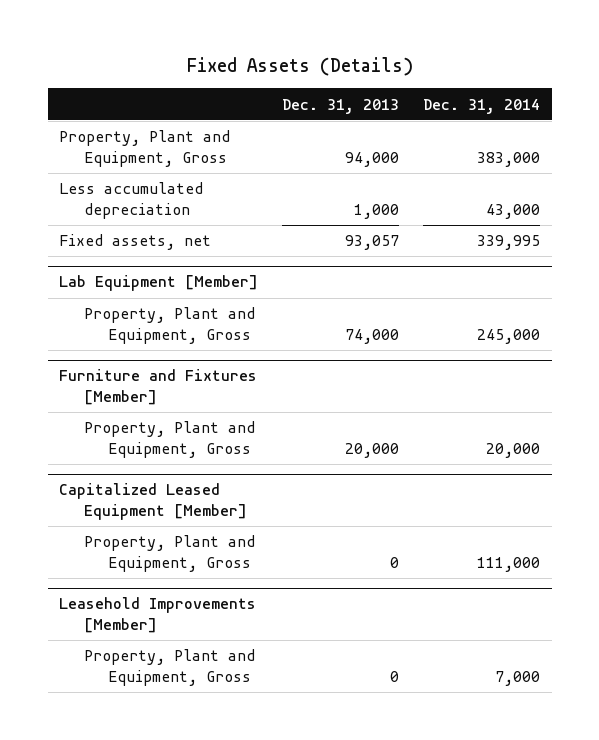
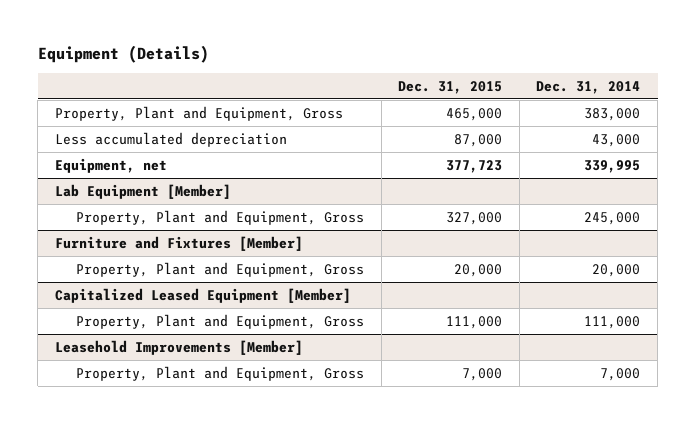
- Fixed Assets (Details)
+ Equipment (Details)
- | Dec. 31, 2013 | Dec. 31, 2014
+ | Dec. 31, 2015 | Dec. 31, 2014
- Fixed assets, net | 93,057 | 339,995
+ Equipment, net | 377,723 | 339,995

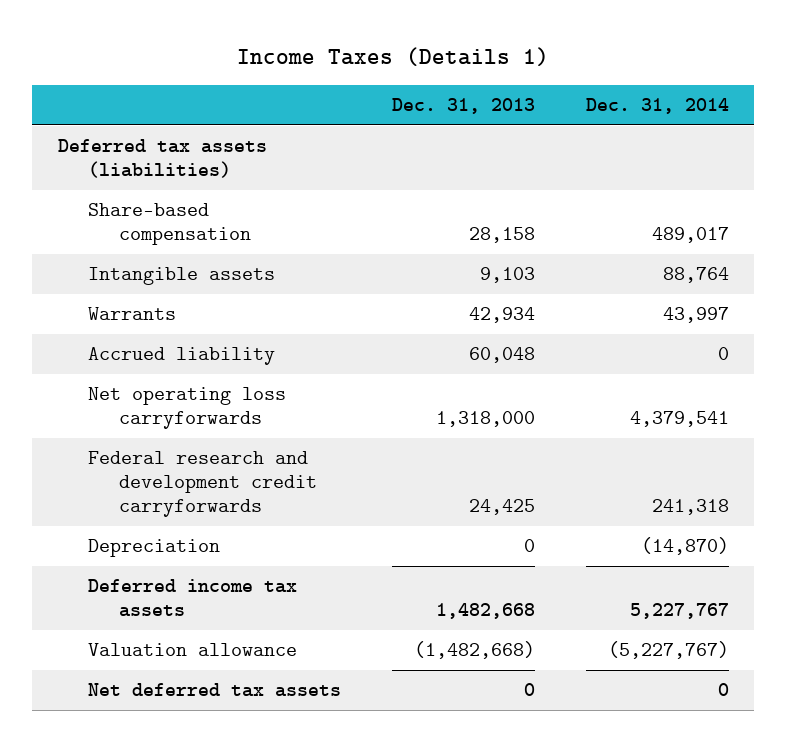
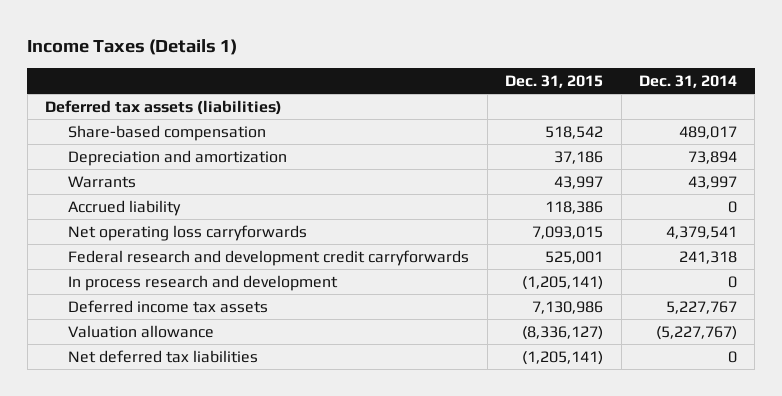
- | Dec. 31, 2013 | Dec. 31, 2014
+ | Dec. 31, 2015 | Dec. 31, 2014
- Intangible assets | 9,103 | 88,764
+ Depreciation and amortization | 37,186 | 73,894
- Depreciation | 0 | (14,870)
+ In process research and development | (1,205,141) | 0
- Net deferred tax assets | 0 | 0
+ Net deferred tax liabilities | (1,205,141) | 0

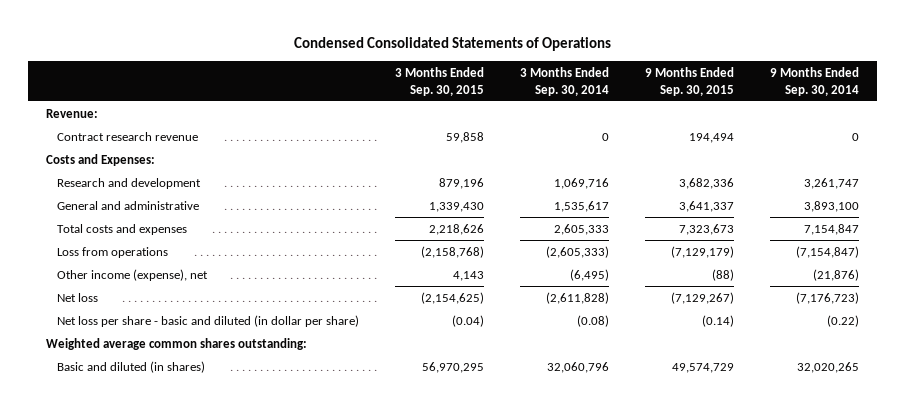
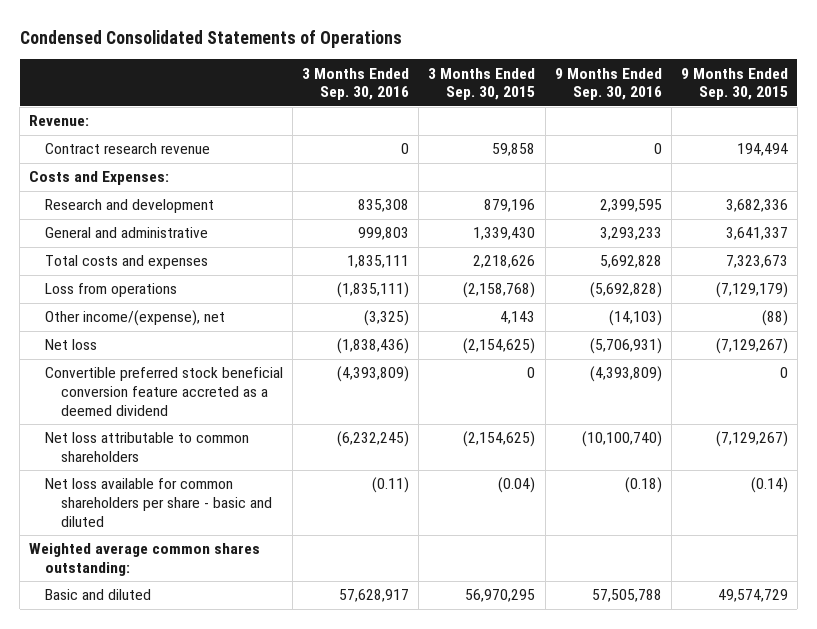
- | 3 Months Ended Sep. 30, 2015 | 3 Months Ended Sep. 30, 2014 | 9 Months Ended Sep. 30, 2015 | 9 Months Ended Sep. 30, 2014
+ | 3 Months Ended Sep. 30, 2016 | 3 Months Ended Sep. 30, 2015 | 9 Months Ended Sep. 30, 2016 | 9 Months Ended Sep. 30, 2015
- Other income (expense), net | 4,143 | (6,495) | (88) | (21,876)
+ Other income/(expense), net | (3,325) | 4,143 | (14,103) | (88)
- Net loss per share - basic and diluted (in dollar per share) | (0.04) | (0.08) | (0.14) | (0.22)
+ Convertible preferred stock beneficial conversion feature accreted as a deemed dividend | (4,393,809) | 0 | (4,393,809) | 0
+ Net loss attributable to common shareholders | (6,232,245) | (2,154,625) | (10,100,740) | (7,129,267)
+ Net loss available for common shareholders per share - basic and diluted | (0.11) | (0.04) | (0.18) | (0.14)
- Basic and diluted (in shares) | 56,970,295 | 32,060,796 | 49,574,729 | 32,020,265
+ Basic and diluted | 57,628,917 | 56,970,295 | 57,505,788 | 49,574,729

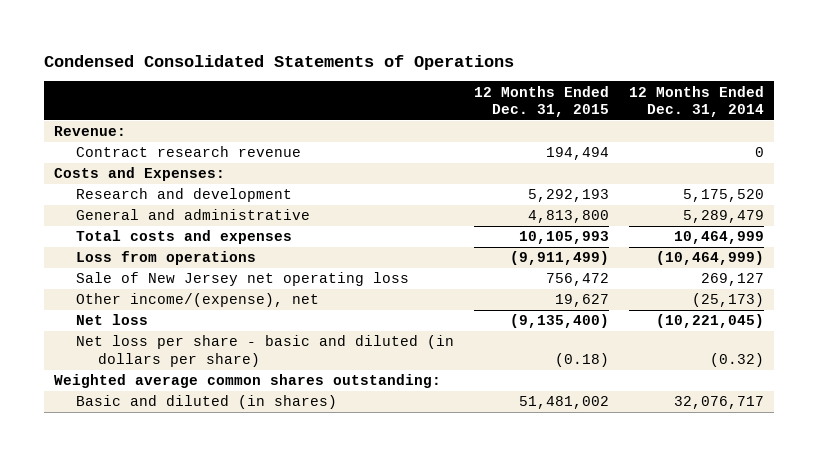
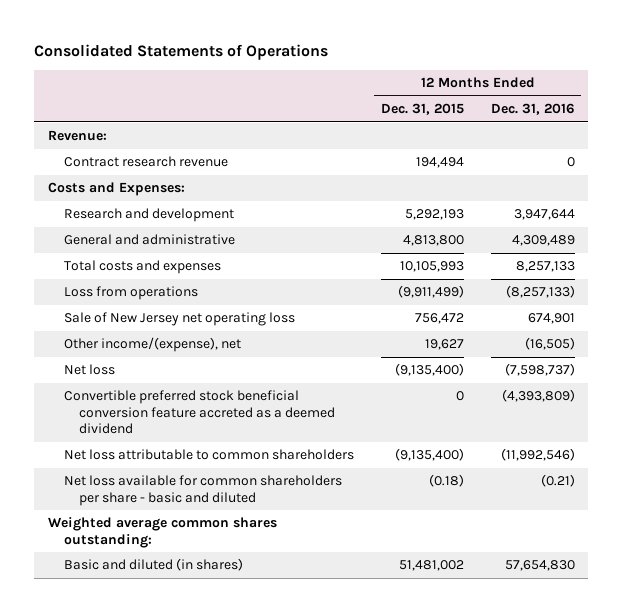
- Condensed Consolidated Statements of Operations
+ Consolidated Statements of Operations
- | 12 Months Ended Dec. 31, 2015 | 12 Months Ended Dec. 31, 2014
+ | 12 Months Ended Dec. 31, 2015 | 12 Months Ended Dec. 31, 2016
- Net loss per share - basic and diluted (in dollars per share) | (0.18) | (0.32)
+ Convertible preferred stock beneficial conversion feature accreted as a deemed dividend | 0 | (4,393,809)
+ Net loss attributable to common shareholders | (9,135,400) | (11,992,546)
+ Net loss available for common shareholders per share - basic and diluted | (0.18) | (0.21)

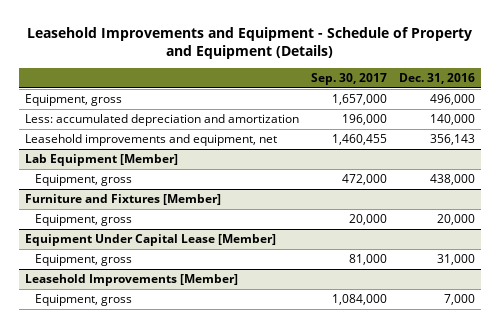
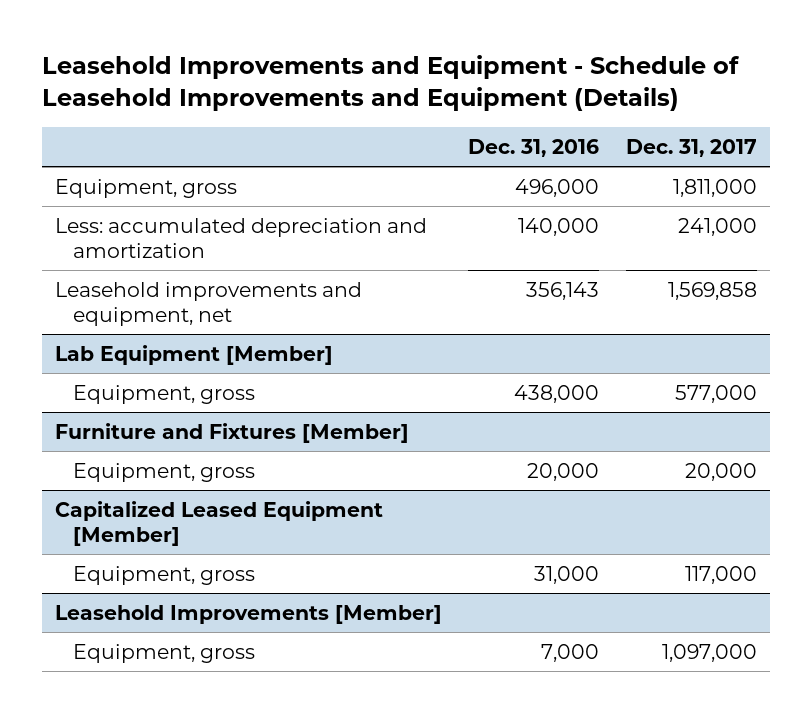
- Leasehold Improvements and Equipment - Schedule of Property and Equipment (Details)
+ Leasehold Improvements and Equipment - Schedule of Leasehold Improvements and Equipment (Details)
- | Sep. 30, 2017 | Dec. 31, 2016
+ | Dec. 31, 2016 | Dec. 31, 2017
- Equipment Under Capital Lease [Member]
+ Capitalized Leased Equipment [Member]

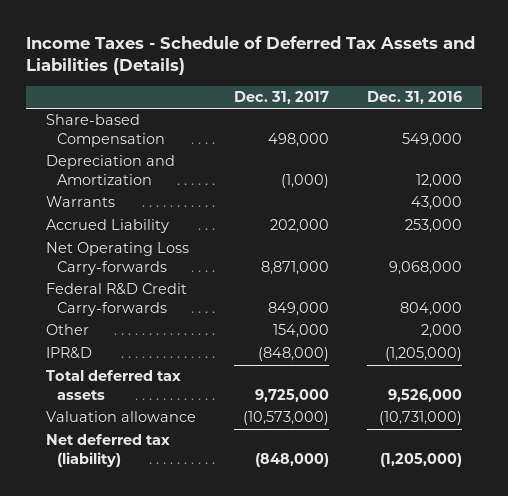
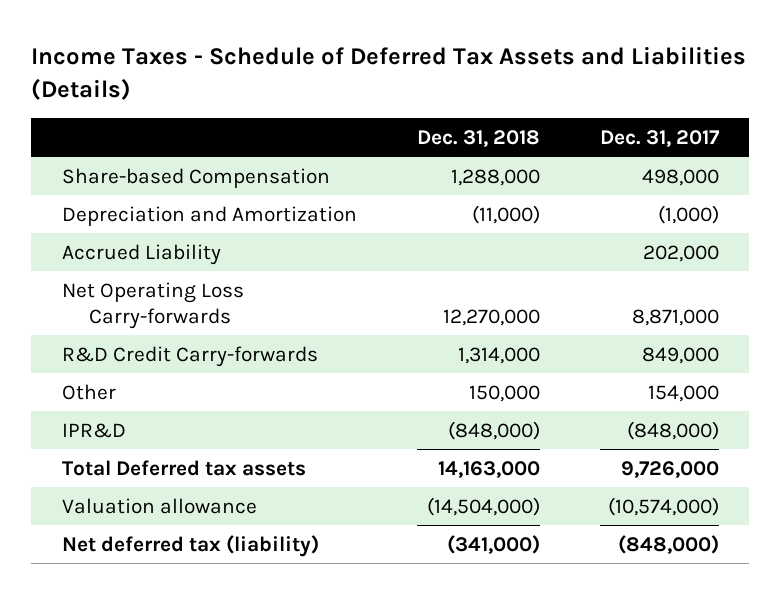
- | Dec. 31, 2017 | Dec. 31, 2016
+ | Dec. 31, 2018 | Dec. 31, 2017
- Warrants | | 43,000
- Federal R&D Credit Carry-forwards | 849,000 | 804,000
+ R&D Credit Carry-forwards | 1,314,000 | 849,000
- Total deferred tax assets | 9,725,000 | 9,526,000
- Valuation allowance | (10,573,000) | (10,731,000)
+ Total Deferred tax assets | 14,163,000 | 9,726,000
+ Valuation allowance | (14,504,000) | (10,574,000)

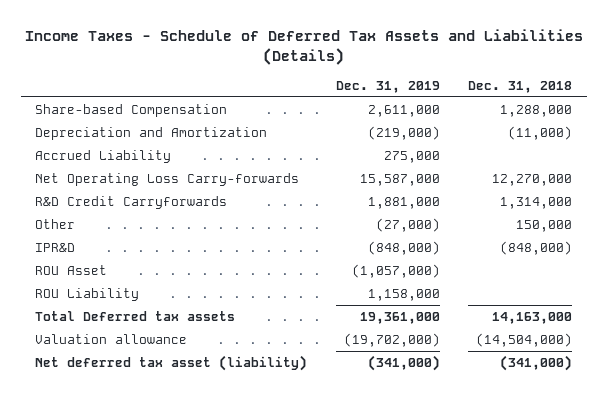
- | Dec. 31, 2018 | Dec. 31, 2017
+ | Dec. 31, 2019 | Dec. 31, 2018
- R&D Credit Carry-forwards | 1,314,000 | 849,000
+ R&D Credit Carryforwards | 1,881,000 | 1,314,000
+ ROU Asset | (1,057,000) |
+ ROU Liability | 1,158,000 |
- Net deferred tax (liability) | (341,000) | (848,000)
+ Net deferred tax asset (liability) | (341,000) | (341,000)

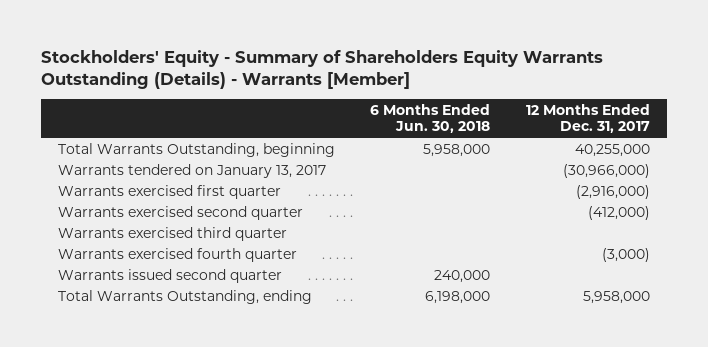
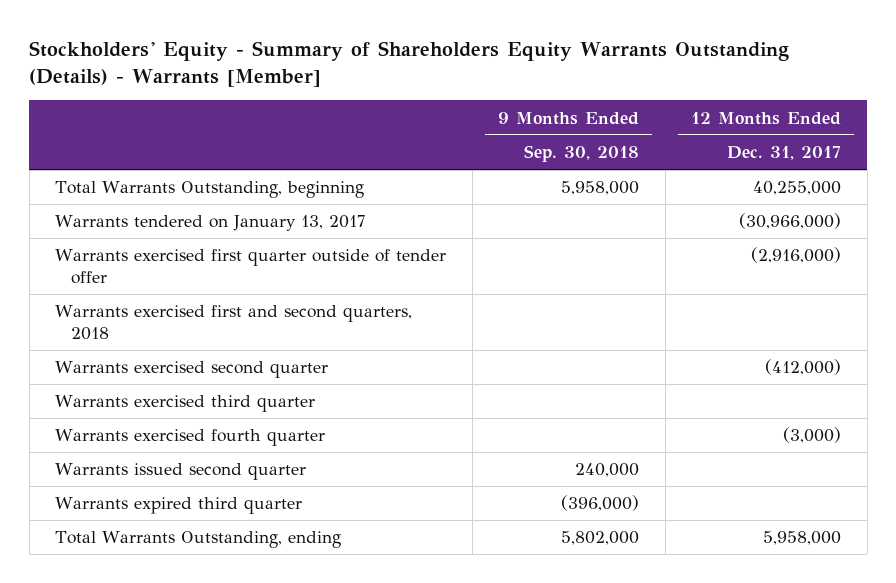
- | 6 Months Ended Jun. 30, 2018 | 12 Months Ended Dec. 31, 2017
+ | 9 Months Ended Sep. 30, 2018 | 12 Months Ended Dec. 31, 2017
- Warrants exercised first quarter | | (2,916,000)
+ Warrants exercised first quarter outside of tender offer | | (2,916,000)
+ Warrants exercised first and second quarters, 2018
+ Warrants expired third quarter | (396,000) |

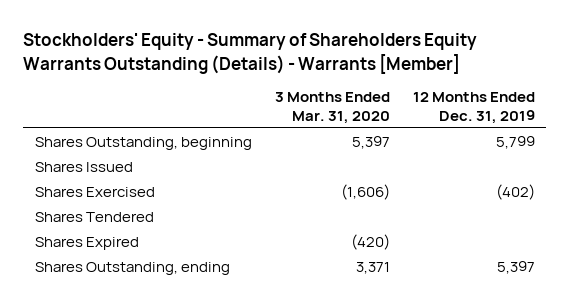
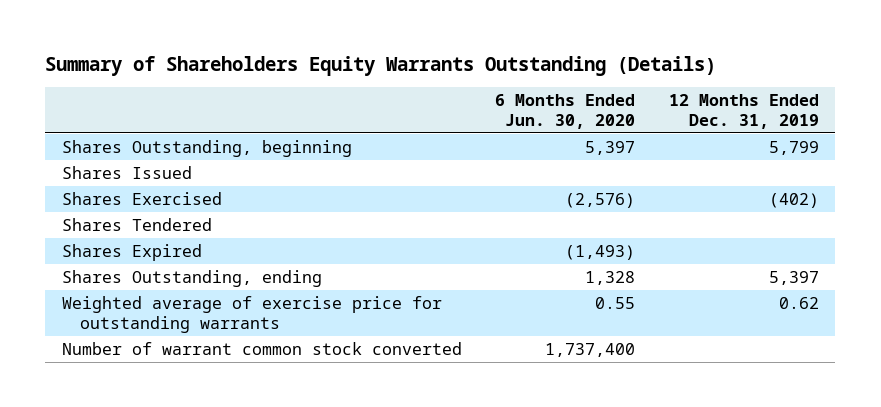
- Stockholders' Equity - Summary of Shareholders Equity Warrants Outstanding (Details) - Warrants [Member]
+ Summary of Shareholders Equity Warrants Outstanding (Details)
- | 3 Months Ended Mar. 31, 2020 | 12 Months Ended Dec. 31, 2019
+ | 6 Months Ended Jun. 30, 2020 | 12 Months Ended Dec. 31, 2019
+ Weighted average of exercise price for outstanding warrants | 0.55 | 0.62
+ Number of warrant common stock converted | 1,737,400 |

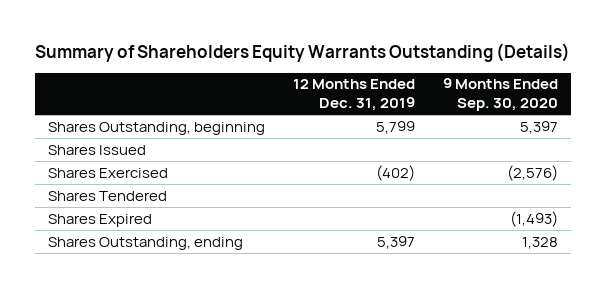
- | 6 Months Ended Jun. 30, 2020 | 12 Months Ended Dec. 31, 2019
+ | 12 Months Ended Dec. 31, 2019 | 9 Months Ended Sep. 30, 2020
- Weighted average of exercise price for outstanding warrants | 0.55 | 0.62
- Number of warrant common stock converted | 1,737,400 |

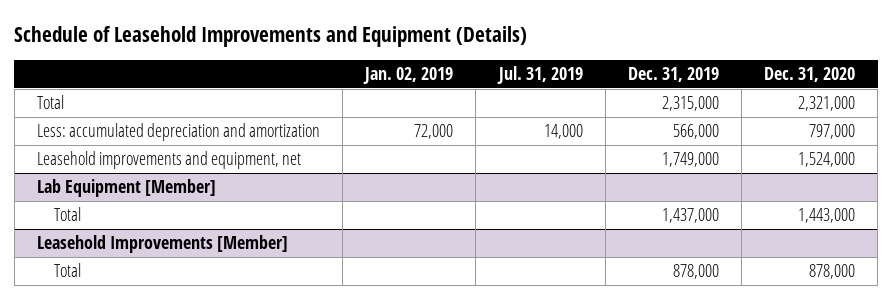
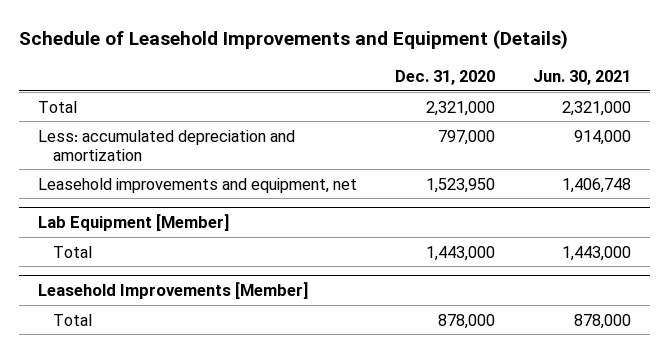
- | Jan. 02, 2019 | Jul. 31, 2019 | Dec. 31, 2019 | Dec. 31, 2020
+ | Dec. 31, 2020 | Jun. 30, 2021
- Leasehold improvements and equipment, net | | | 1,749,000 | 1,524,000
+ Leasehold improvements and equipment, net | 1,523,950 | 1,406,748

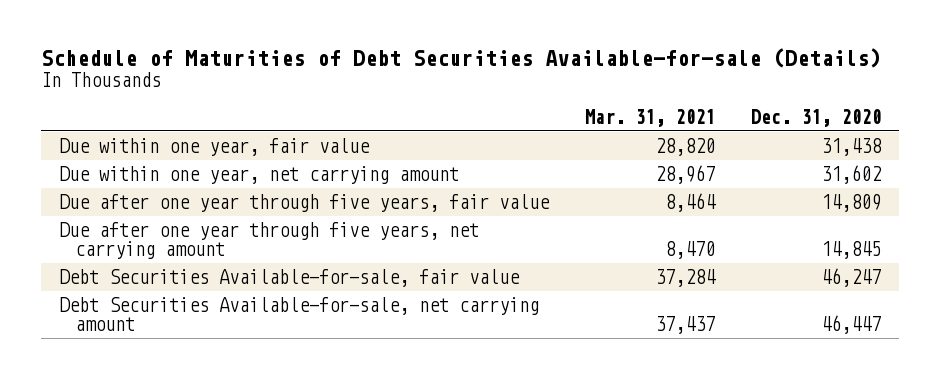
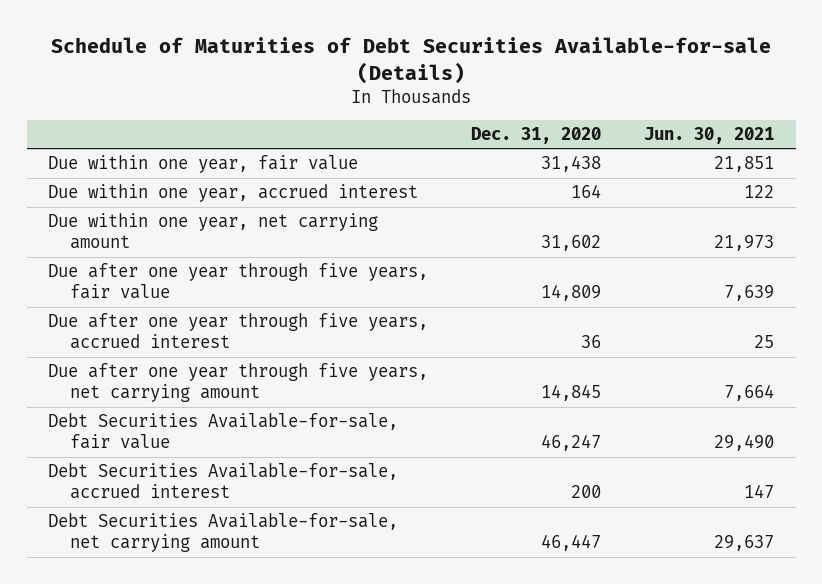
- | Mar. 31, 2021 | Dec. 31, 2020
+ | Dec. 31, 2020 | Jun. 30, 2021
+ Due within one year, accrued interest | 164 | 122
+ Due after one year through five years, accrued interest | 36 | 25
+ Debt Securities Available-for-sale, accrued interest | 200 | 147

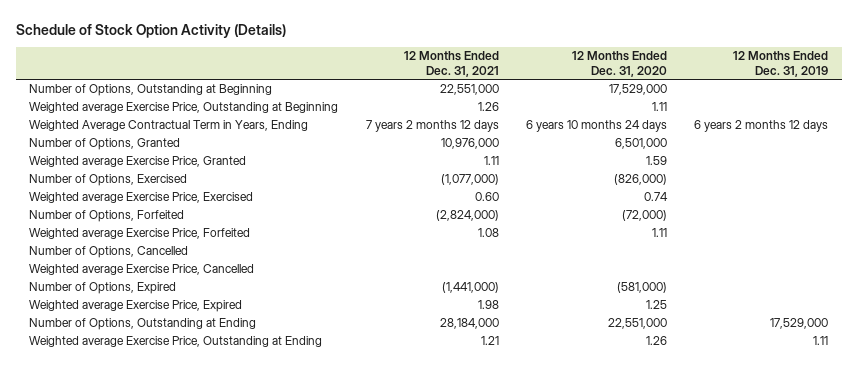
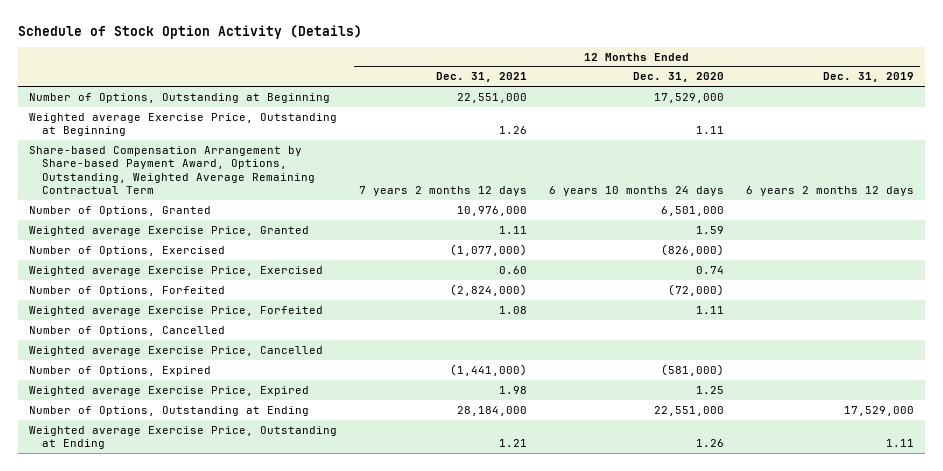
- Weighted Average Contractual Term in Years, Ending | 7 years 2 months 12 days | 6 years 10 months 24 days | 6 years 2 months 12 days
+ Share-based Compensation Arrangement by Share-based Payment Award, Options, Outstanding, Weighted Average Remaining Contractual Term | 7 years 2 months 12 days | 6 years 10 months 24 days | 6 years 2 months 12 days

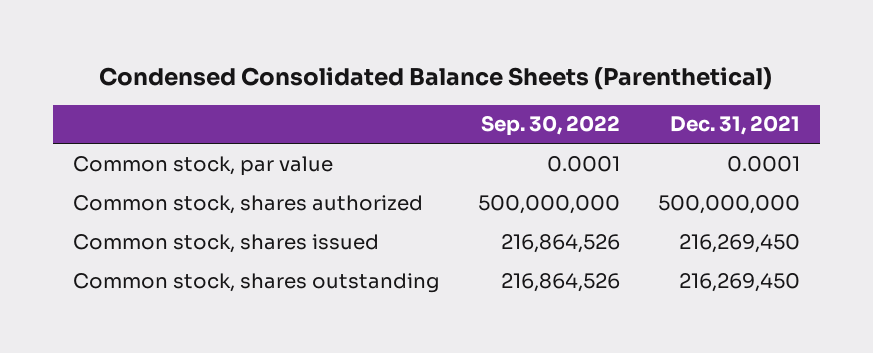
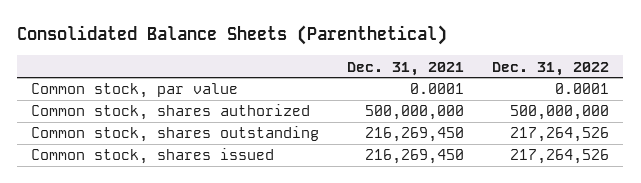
- Condensed Consolidated Balance Sheets (Parenthetical)
+ Consolidated Balance Sheets (Parenthetical)
- | Sep. 30, 2022 | Dec. 31, 2021
+ | Dec. 31, 2021 | Dec. 31, 2022
moved down: Common stock, shares issued | 216,269,450 | 217,264,526

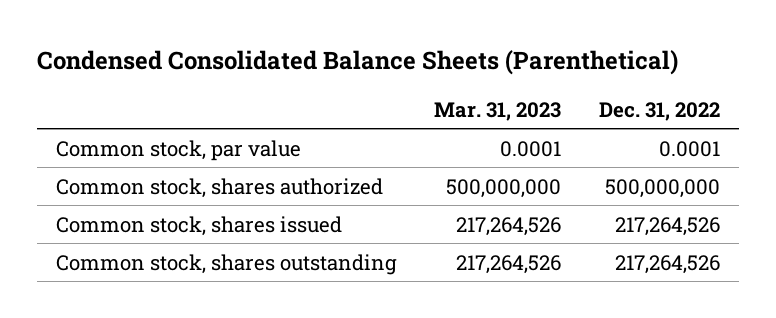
- Consolidated Balance Sheets (Parenthetical)
+ Condensed Consolidated Balance Sheets (Parenthetical)
- | Dec. 31, 2021 | Dec. 31, 2022
+ | Mar. 31, 2023 | Dec. 31, 2022
moved down: Common stock, shares outstanding | 217,264,526 | 217,264,526

